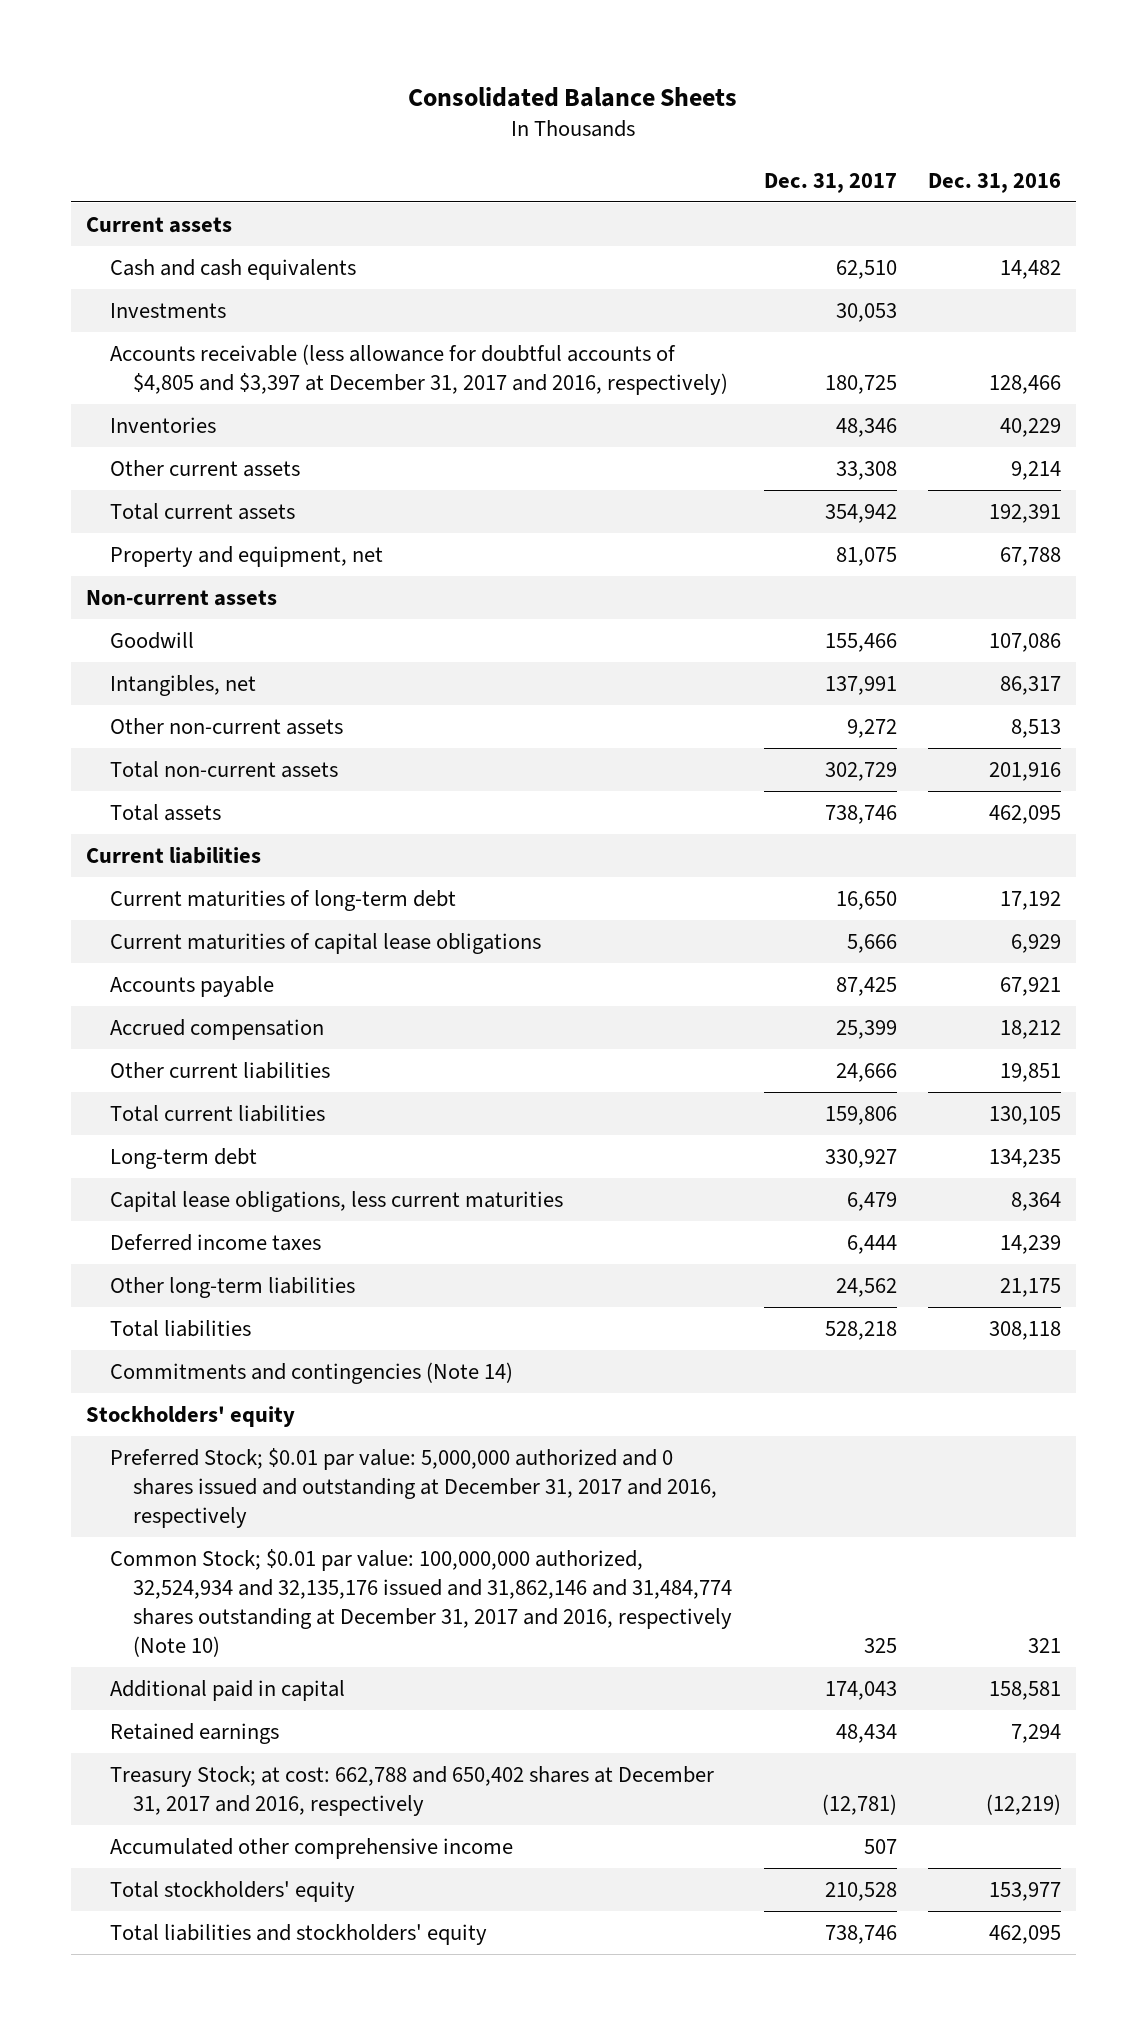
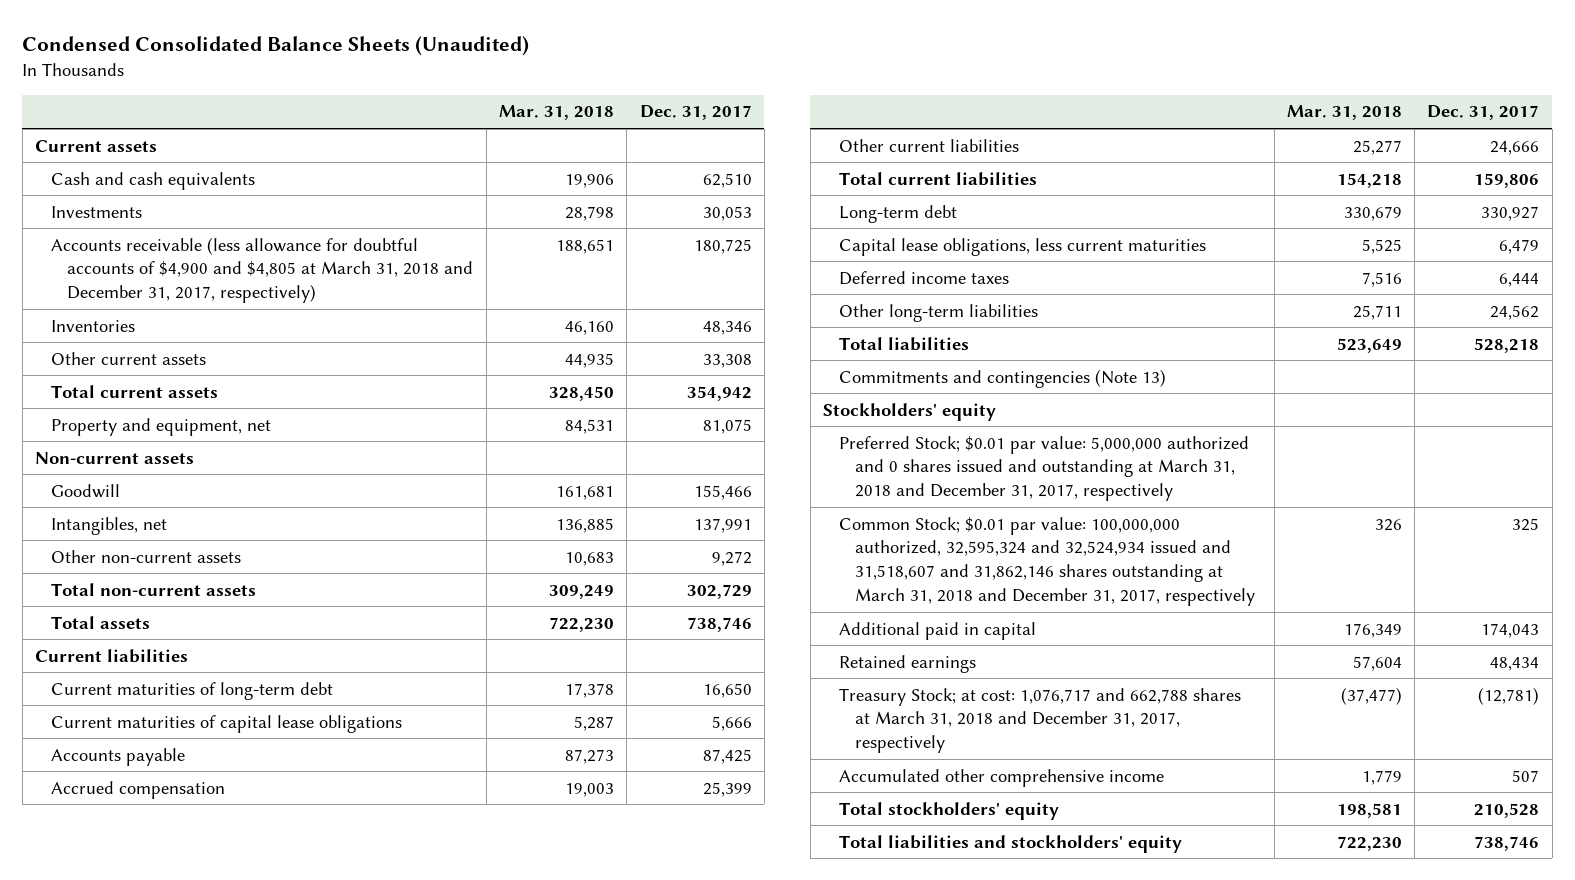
- Consolidated Balance Sheets
+ Condensed Consolidated Balance Sheets (Unaudited)
- | Dec. 31, 2017 | Dec. 31, 2016
+ | Mar. 31, 2018 | Dec. 31, 2017
- Accounts receivable (less allowance for doubtful accounts of $4,805 and $3,397 at December 31, 2017 and 2016, respectively) | 180,725 | 128,466
+ Accounts receivable (less allowance for doubtful accounts of $4,900 and $4,805 at March 31, 2018 and December 31, 2017, respectively) | 188,651 | 180,725
- Commitments and contingencies (Note 14)
+ Commitments and contingencies (Note 13)
- Preferred Stock; $0.01 par value: 5,000,000 authorized and 0 shares issued and outstanding at December 31, 2017 and 2016, respectively
- Common Stock; $0.01 par value: 100,000,000 authorized, 32,524,934 and 32,135,176 issued and 31,862,146 and 31,484,774 shares outstanding at December 31, 2017 and 2016, respectively (Note 10) | 325 | 321
+ Preferred Stock; $0.01 par value: 5,000,000 authorized and 0 shares issued and outstanding at March 31, 2018 and December 31, 2017, respectively
+ Common Stock; $0.01 par value: 100,000,000 authorized, 32,595,324 and 32,524,934 issued and 31,518,607 and 31,862,146 shares outstanding at March 31, 2018 and December 31, 2017, respectively | 326 | 325
- Treasury Stock; at cost: 662,788 and 650,402 shares at December 31, 2017 and 2016, respectively | (12,781) | (12,219)
+ Treasury Stock; at cost: 1,076,717 and 662,788 shares at March 31, 2018 and December 31, 2017, respectively | (37,477) | (12,781)

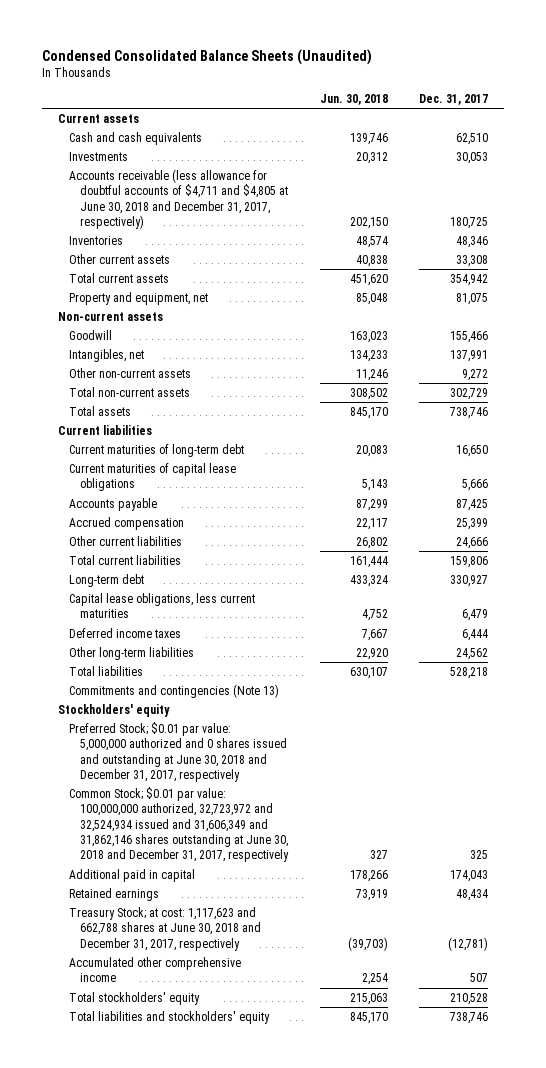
- | Mar. 31, 2018 | Dec. 31, 2017
+ | Jun. 30, 2018 | Dec. 31, 2017
- Accounts receivable (less allowance for doubtful accounts of $4,900 and $4,805 at March 31, 2018 and December 31, 2017, respectively) | 188,651 | 180,725
+ Accounts receivable (less allowance for doubtful accounts of $4,711 and $4,805 at June 30, 2018 and December 31, 2017, respectively) | 202,150 | 180,725
- Preferred Stock; $0.01 par value: 5,000,000 authorized and 0 shares issued and outstanding at March 31, 2018 and December 31, 2017, respectively
- Common Stock; $0.01 par value: 100,000,000 authorized, 32,595,324 and 32,524,934 issued and 31,518,607 and 31,862,146 shares outstanding at March 31, 2018 and December 31, 2017, respectively | 326 | 325
+ Preferred Stock; $0.01 par value: 5,000,000 authorized and 0 shares issued and outstanding at June 30, 2018 and December 31, 2017, respectively
+ Common Stock; $0.01 par value: 100,000,000 authorized, 32,723,972 and 32,524,934 issued and 31,606,349 and 31,862,146 shares outstanding at June 30, 2018 and December 31, 2017, respectively | 327 | 325
- Treasury Stock; at cost: 1,076,717 and 662,788 shares at March 31, 2018 and December 31, 2017, respectively | (37,477) | (12,781)
+ Treasury Stock; at cost: 1,117,623 and 662,788 shares at June 30, 2018 and December 31, 2017, respectively | (39,703) | (12,781)

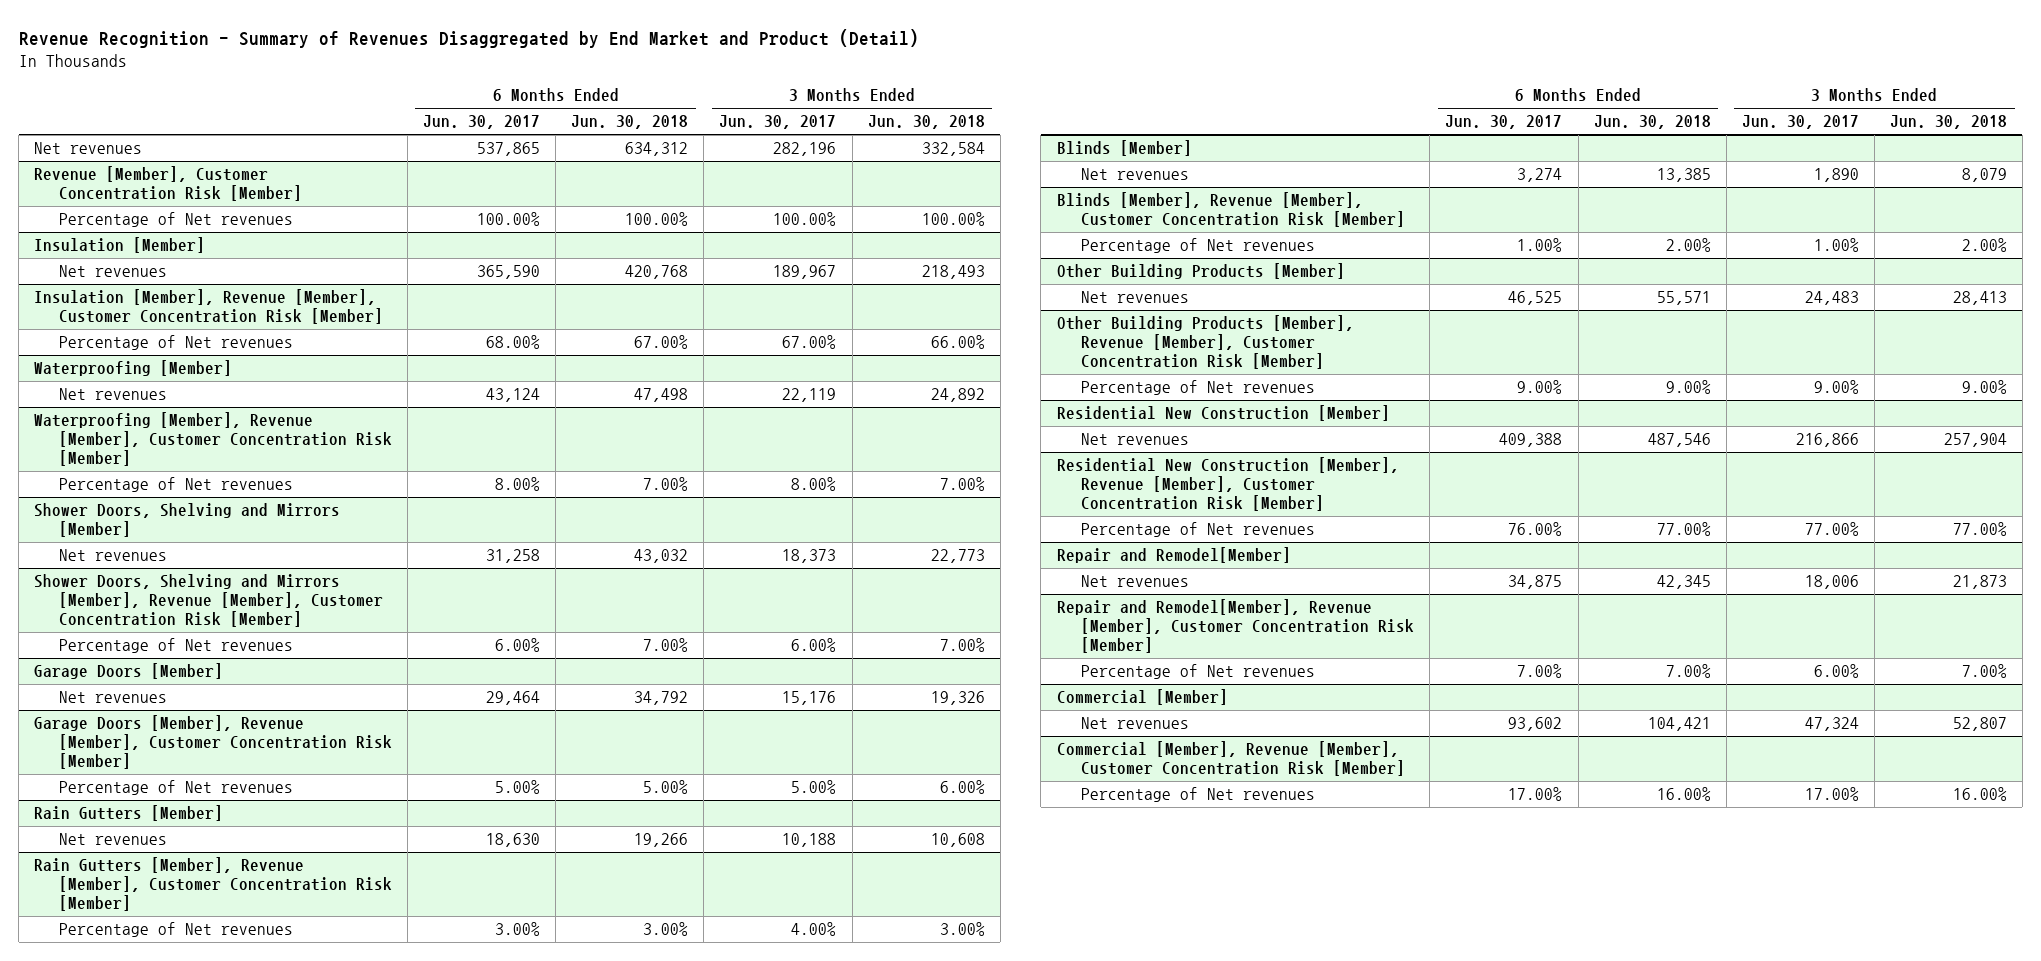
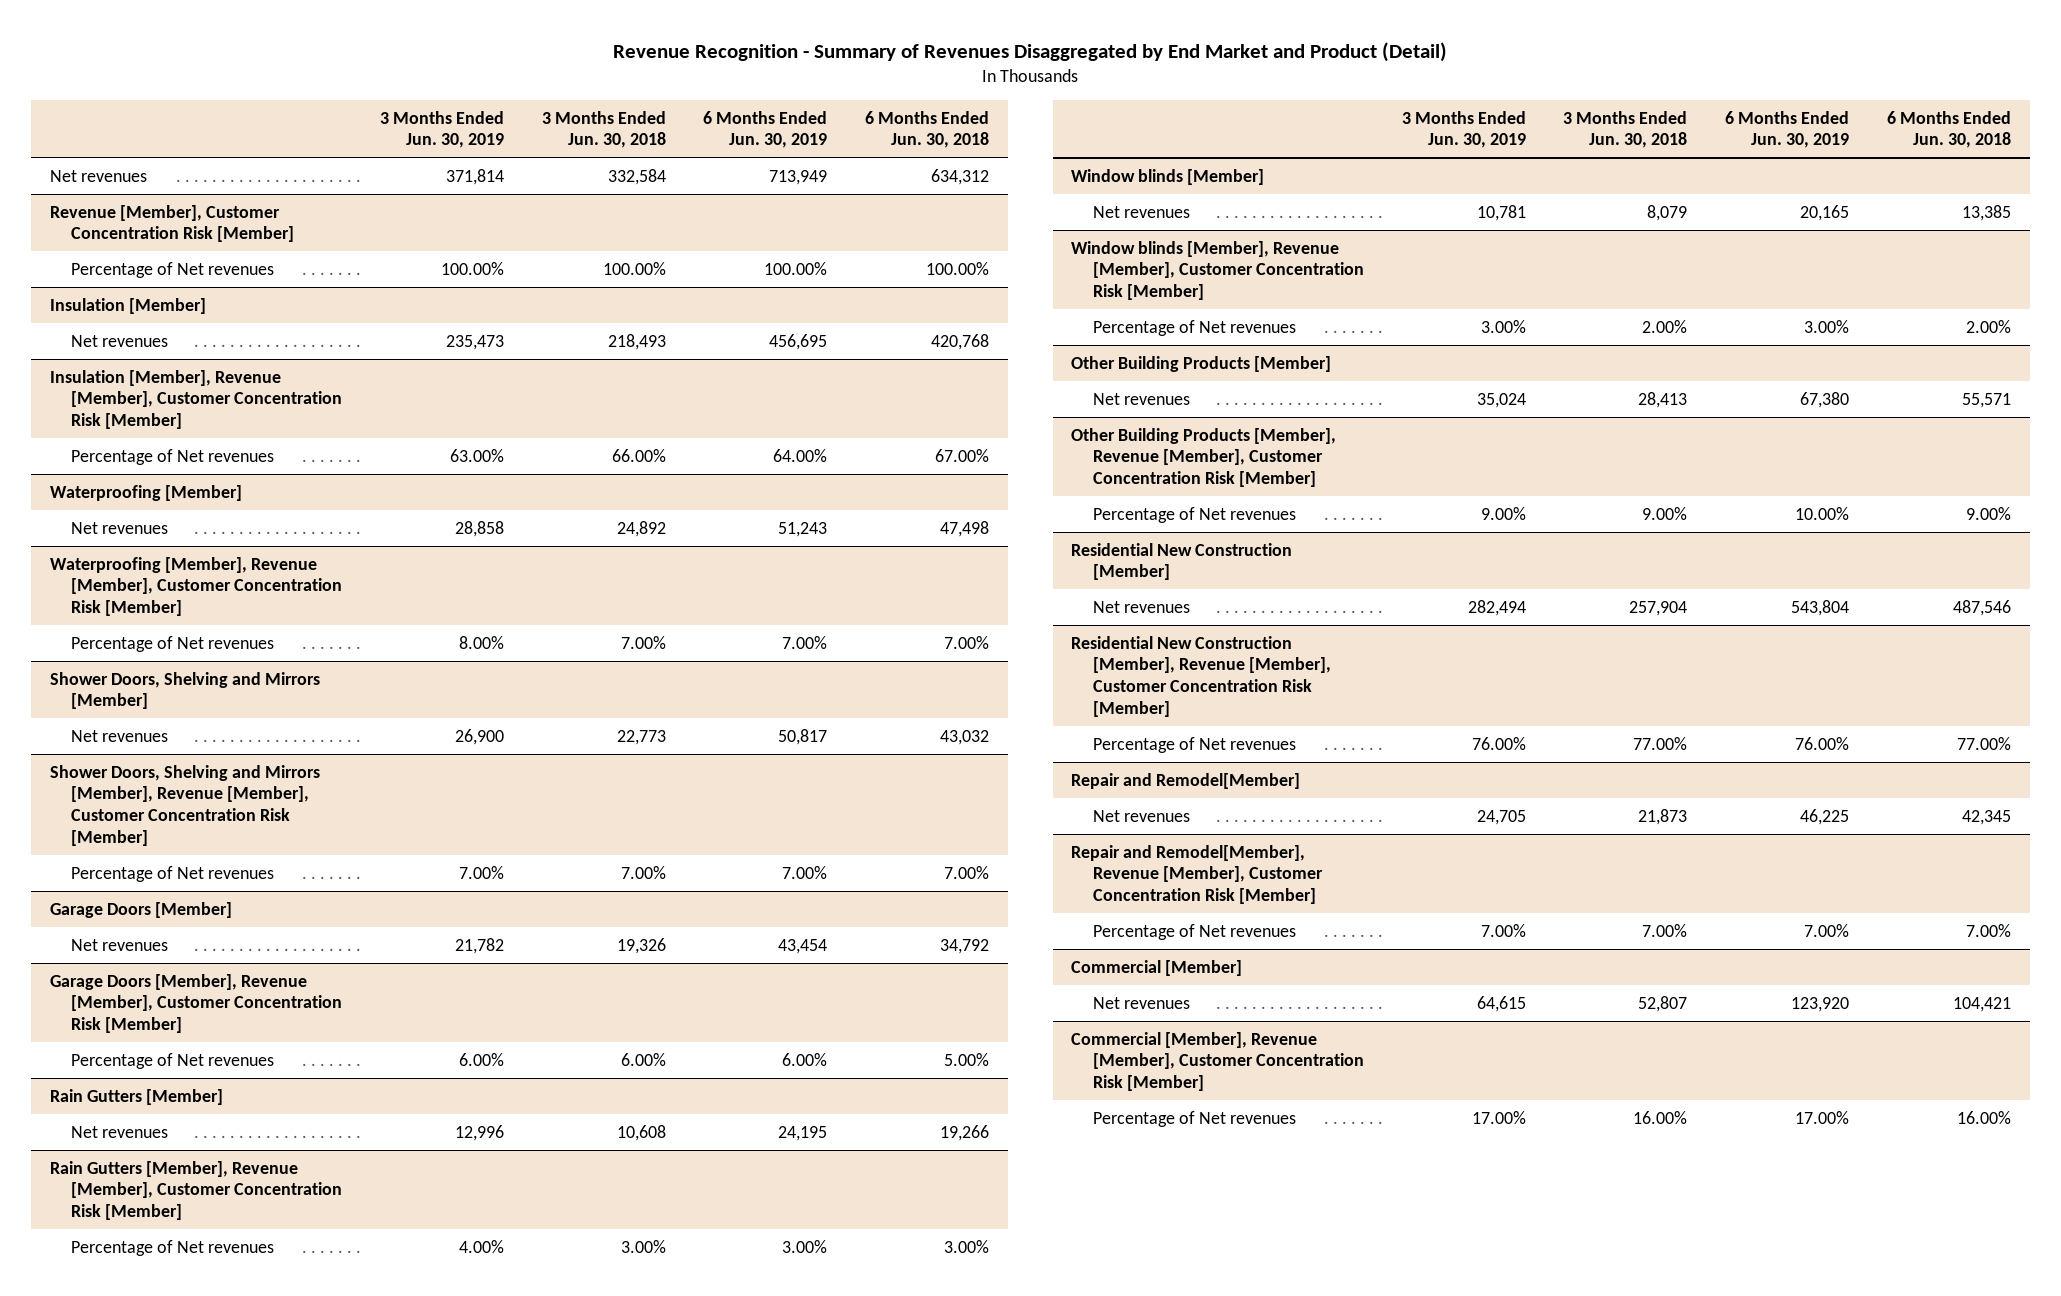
- | 6 Months Ended Jun. 30, 2017 | 6 Months Ended Jun. 30, 2018 | 3 Months Ended Jun. 30, 2017 | 3 Months Ended Jun. 30, 2018
+ | 3 Months Ended Jun. 30, 2019 | 3 Months Ended Jun. 30, 2018 | 6 Months Ended Jun. 30, 2019 | 6 Months Ended Jun. 30, 2018
- Blinds [Member]
+ Window blinds [Member]
- Blinds [Member], Revenue [Member], Customer Concentration Risk [Member]
+ Window blinds [Member], Revenue [Member], Customer Concentration Risk [Member]

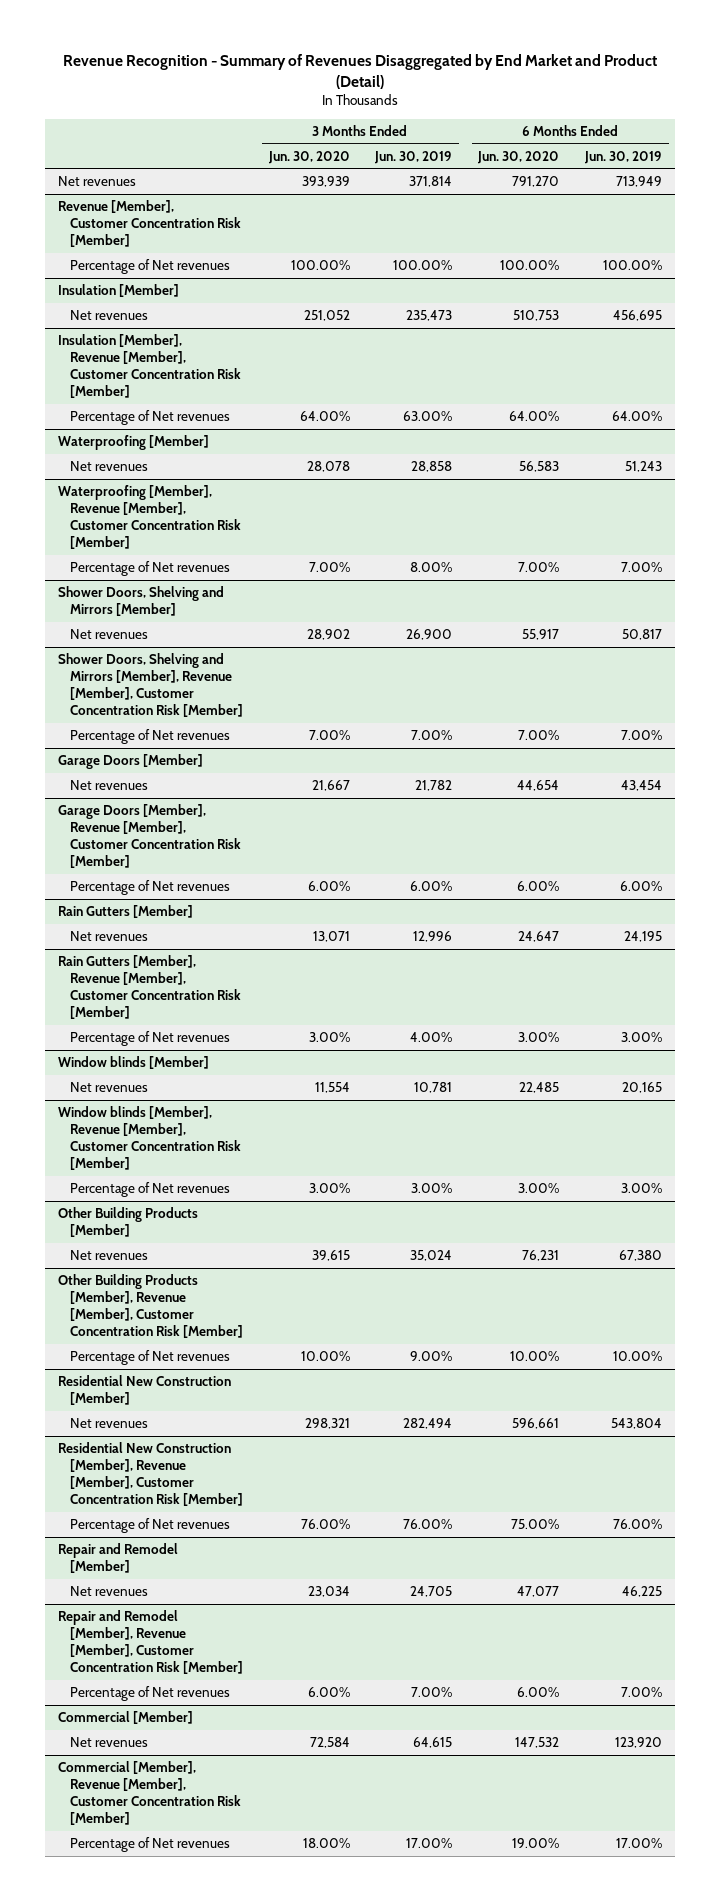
- | 3 Months Ended Jun. 30, 2019 | 3 Months Ended Jun. 30, 2018 | 6 Months Ended Jun. 30, 2019 | 6 Months Ended Jun. 30, 2018
+ | 3 Months Ended Jun. 30, 2020 | 3 Months Ended Jun. 30, 2019 | 6 Months Ended Jun. 30, 2020 | 6 Months Ended Jun. 30, 2019
- Repair and Remodel[Member]
+ Repair and Remodel [Member]
- Repair and Remodel[Member], Revenue [Member], Customer Concentration Risk [Member]
+ Repair and Remodel [Member], Revenue [Member], Customer Concentration Risk [Member]

